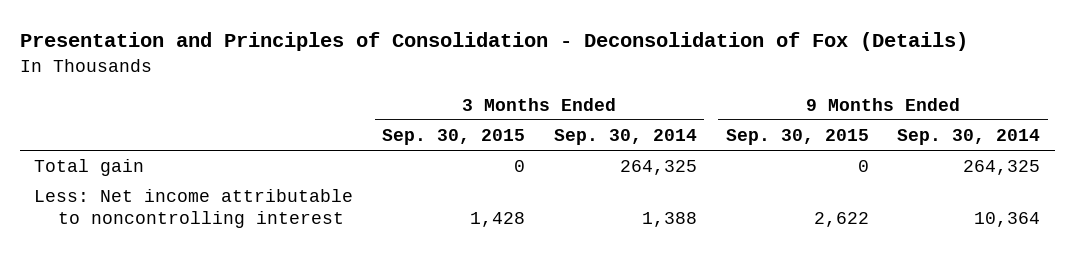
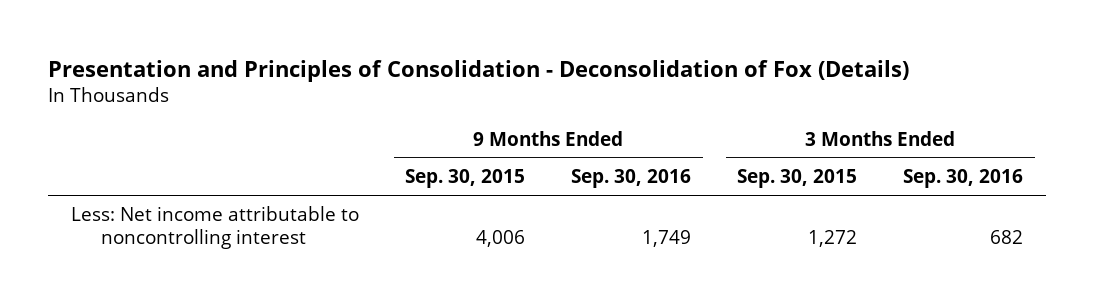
- | 3 Months Ended Sep. 30, 2015 | 3 Months Ended Sep. 30, 2014 | 9 Months Ended Sep. 30, 2015 | 9 Months Ended Sep. 30, 2014
+ | 9 Months Ended Sep. 30, 2015 | 9 Months Ended Sep. 30, 2016 | 3 Months Ended Sep. 30, 2015 | 3 Months Ended Sep. 30, 2016
- Total gain | 0 | 264,325 | 0 | 264,325
- Less: Net income attributable to noncontrolling interest | 1,428 | 1,388 | 2,622 | 10,364
+ Less: Net income attributable to noncontrolling interest | 4,006 | 1,749 | 1,272 | 682

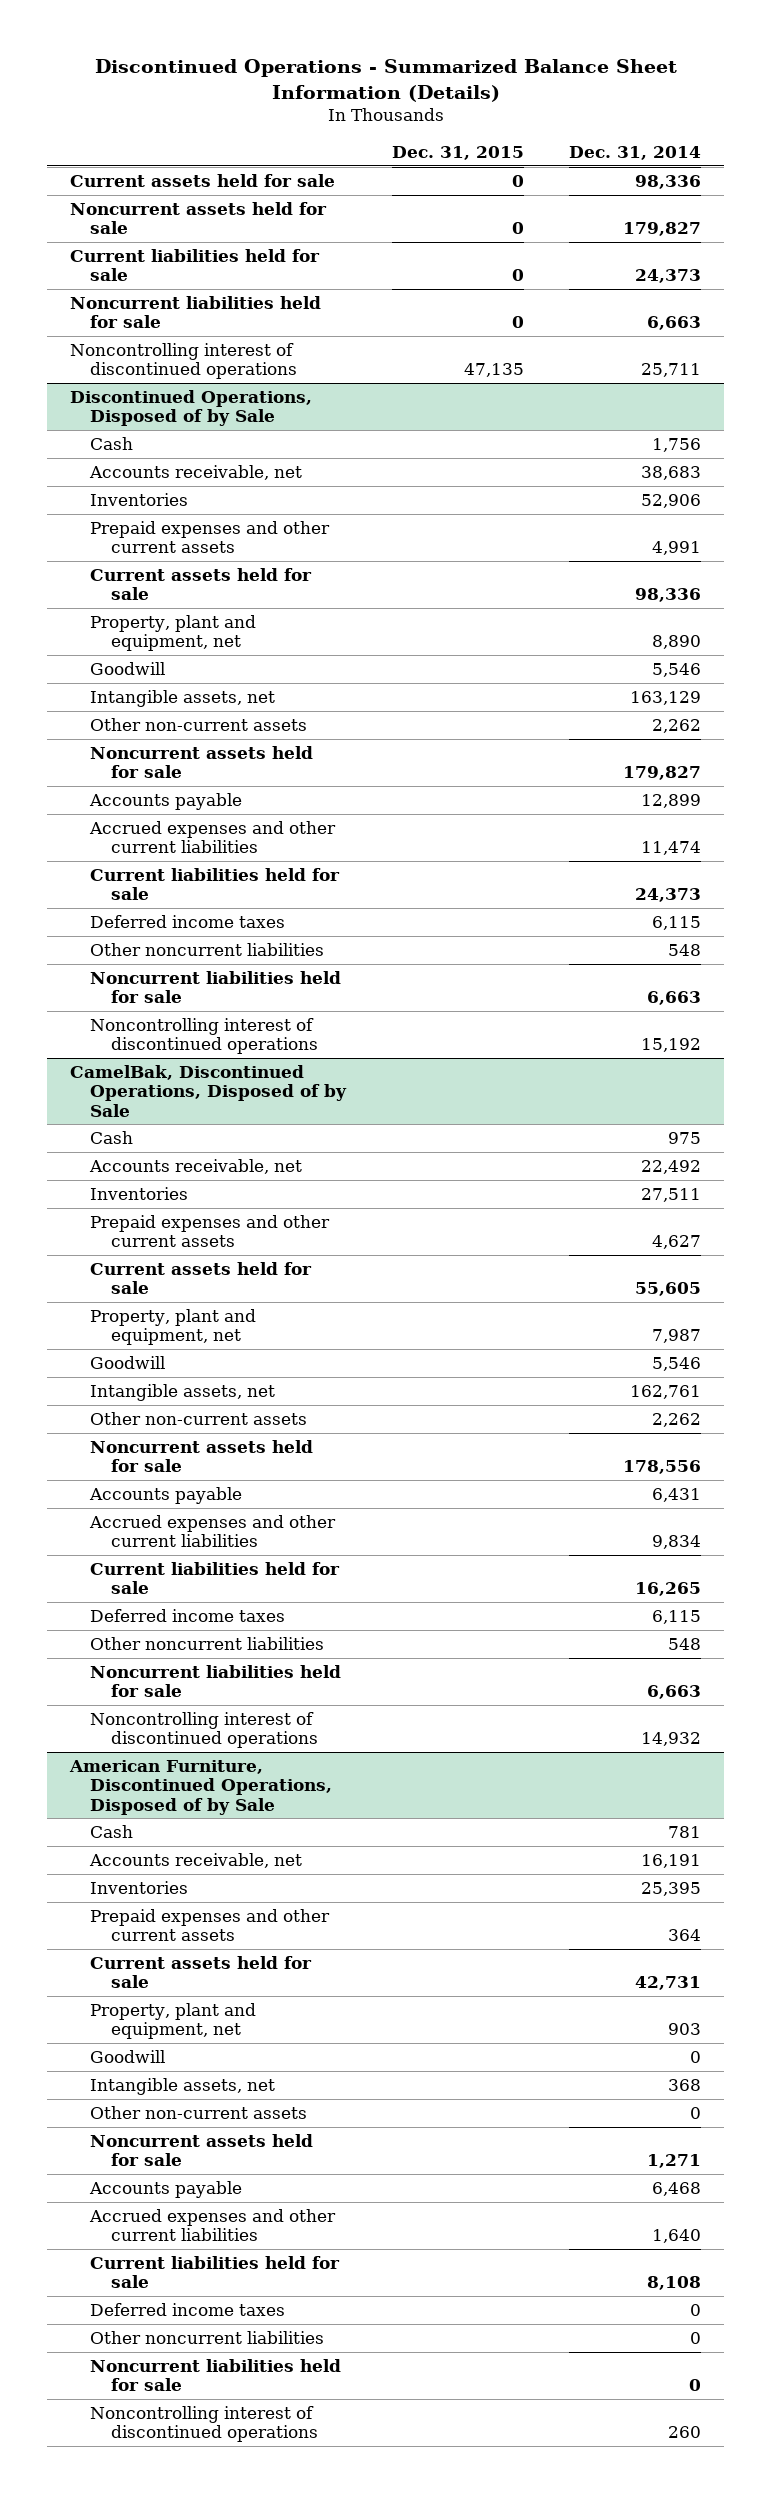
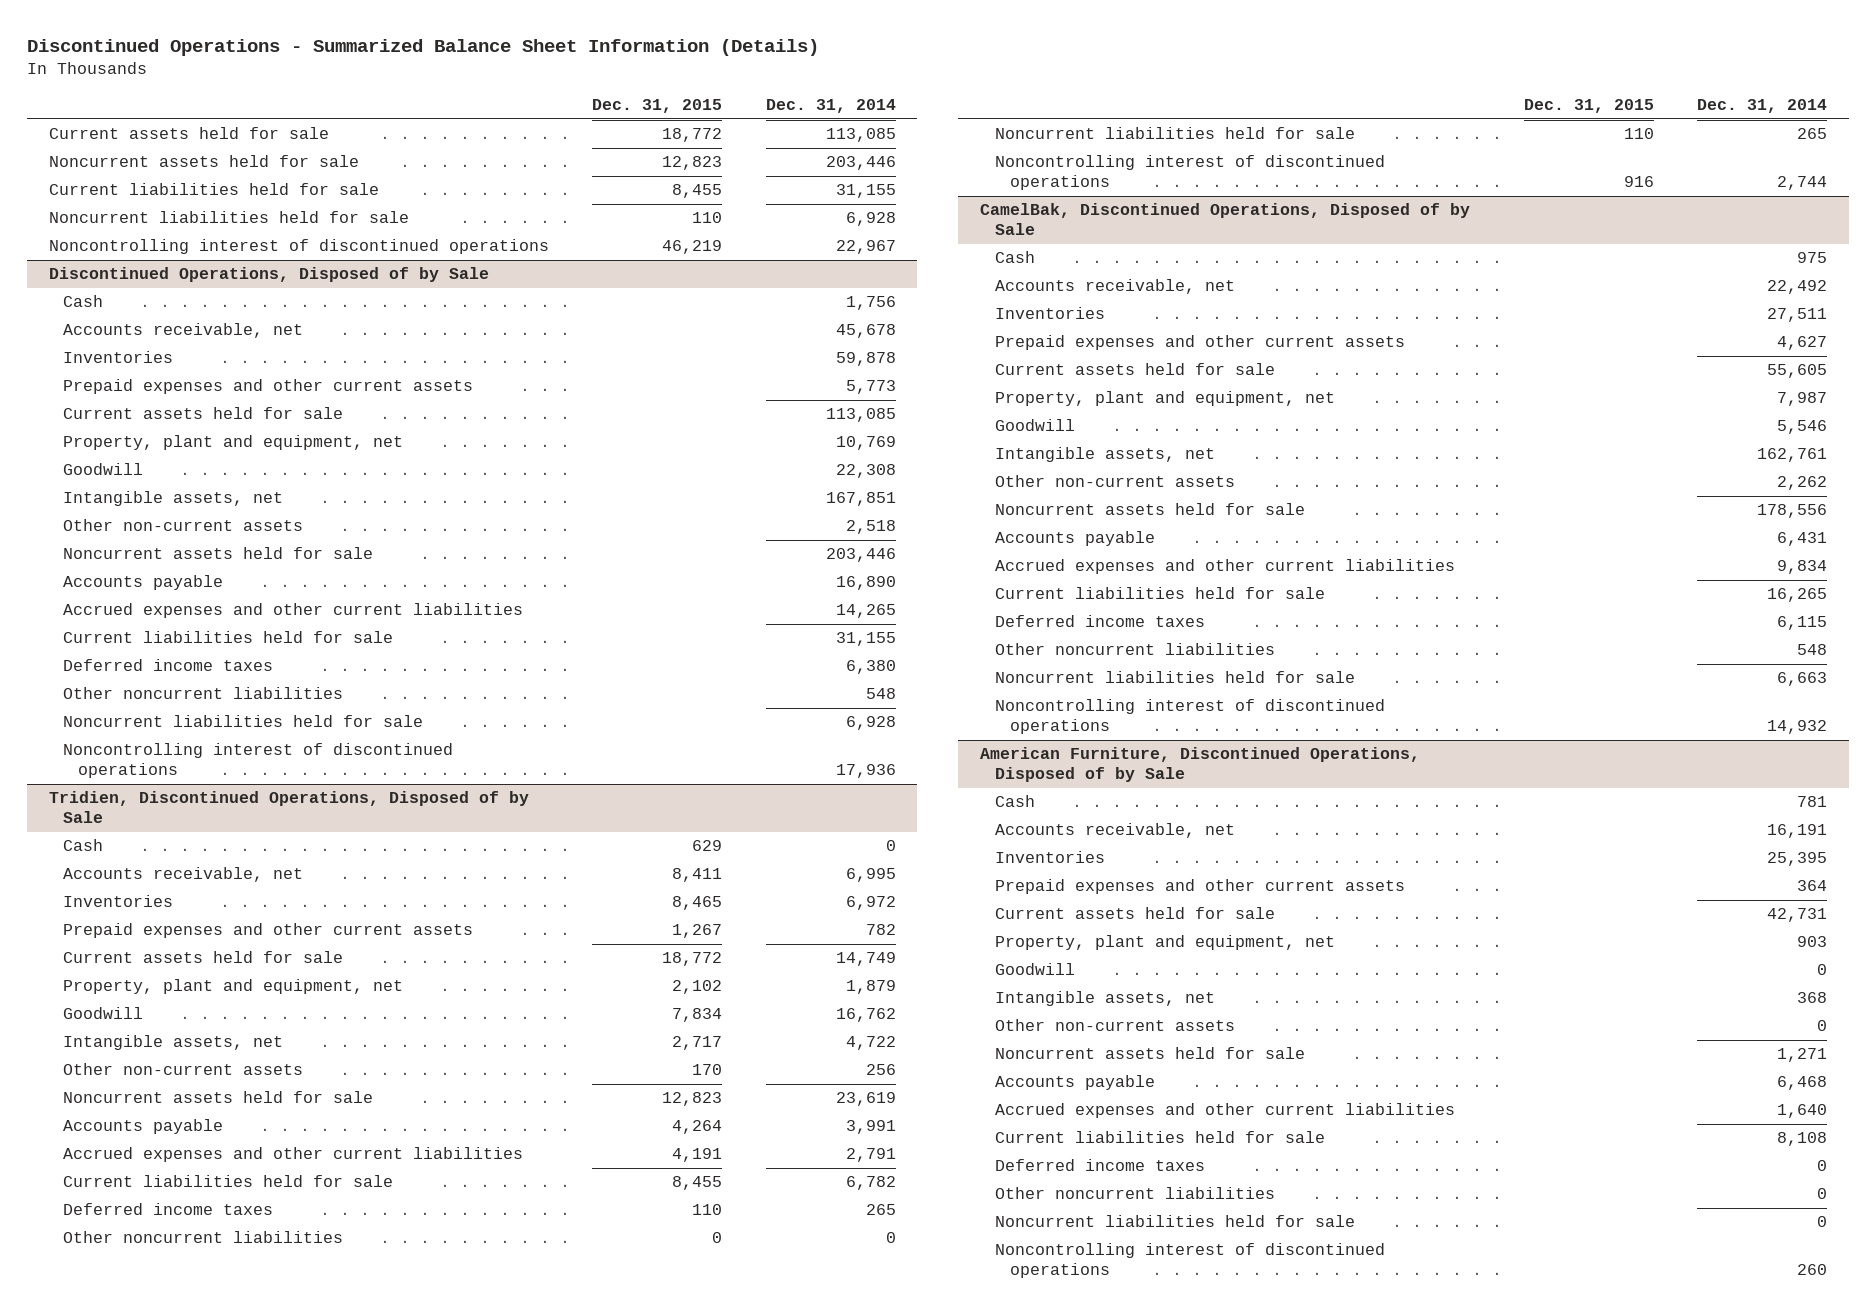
- Current assets held for sale | 0 | 98,336
- Noncurrent assets held for sale | 0 | 179,827
- Current liabilities held for sale | 0 | 24,373
- Noncurrent liabilities held for sale | 0 | 6,663
- Noncontrolling interest of discontinued operations | 47,135 | 25,711
+ Current assets held for sale | 18,772 | 113,085
+ Noncurrent assets held for sale | 12,823 | 203,446
+ Current liabilities held for sale | 8,455 | 31,155
+ Noncurrent liabilities held for sale | 110 | 6,928
+ Noncontrolling interest of discontinued operations | 46,219 | 22,967
@ Discontinued Operations, Disposed of by Sale
- Accounts receivable, net | | 38,683
- Inventories | | 52,906
- Prepaid expenses and other current assets | | 4,991
- Current assets held for sale | | 98,336
- Property, plant and equipment, net | | 8,890
- Goodwill | | 5,546
- Intangible assets, net | | 163,129
- Other non-current assets | | 2,262
- Noncurrent assets held for sale | | 179,827
- Accounts payable | | 12,899
- Accrued expenses and other current liabilities | | 11,474
- Current liabilities held for sale | | 24,373
- Deferred income taxes | | 6,115
+ Accounts receivable, net | | 45,678
+ Inventories | | 59,878
+ Prepaid expenses and other current assets | | 5,773
+ Current assets held for sale | | 113,085
+ Property, plant and equipment, net | | 10,769
+ Goodwill | | 22,308
+ Intangible assets, net | | 167,851
+ Other non-current assets | | 2,518
+ Noncurrent assets held for sale | | 203,446
+ Accounts payable | | 16,890
+ Accrued expenses and other current liabilities | | 14,265
+ Current liabilities held for sale | | 31,155
+ Deferred income taxes | | 6,380
- Noncurrent liabilities held for sale | | 6,663
- Noncontrolling interest of discontinued operations | | 15,192
+ Noncurrent liabilities held for sale | | 6,928
+ Noncontrolling interest of discontinued operations | | 17,936
+ Tridien, Discontinued Operations, Disposed of by Sale
+ Cash | 629 | 0
+ Accounts receivable, net | 8,411 | 6,995
+ Inventories | 8,465 | 6,972
+ Prepaid expenses and other current assets | 1,267 | 782
+ Current assets held for sale | 18,772 | 14,749
+ Property, plant and equipment, net | 2,102 | 1,879
+ Goodwill | 7,834 | 16,762
+ Intangible assets, net | 2,717 | 4,722
+ Other non-current assets | 170 | 256
+ Noncurrent assets held for sale | 12,823 | 23,619
+ Accounts payable | 4,264 | 3,991
+ Accrued expenses and other current liabilities | 4,191 | 2,791
+ Current liabilities held for sale | 8,455 | 6,782
+ Deferred income taxes | 110 | 265
+ Other noncurrent liabilities | 0 | 0
+ Noncurrent liabilities held for sale | 110 | 265
+ Noncontrolling interest of discontinued operations | 916 | 2,744

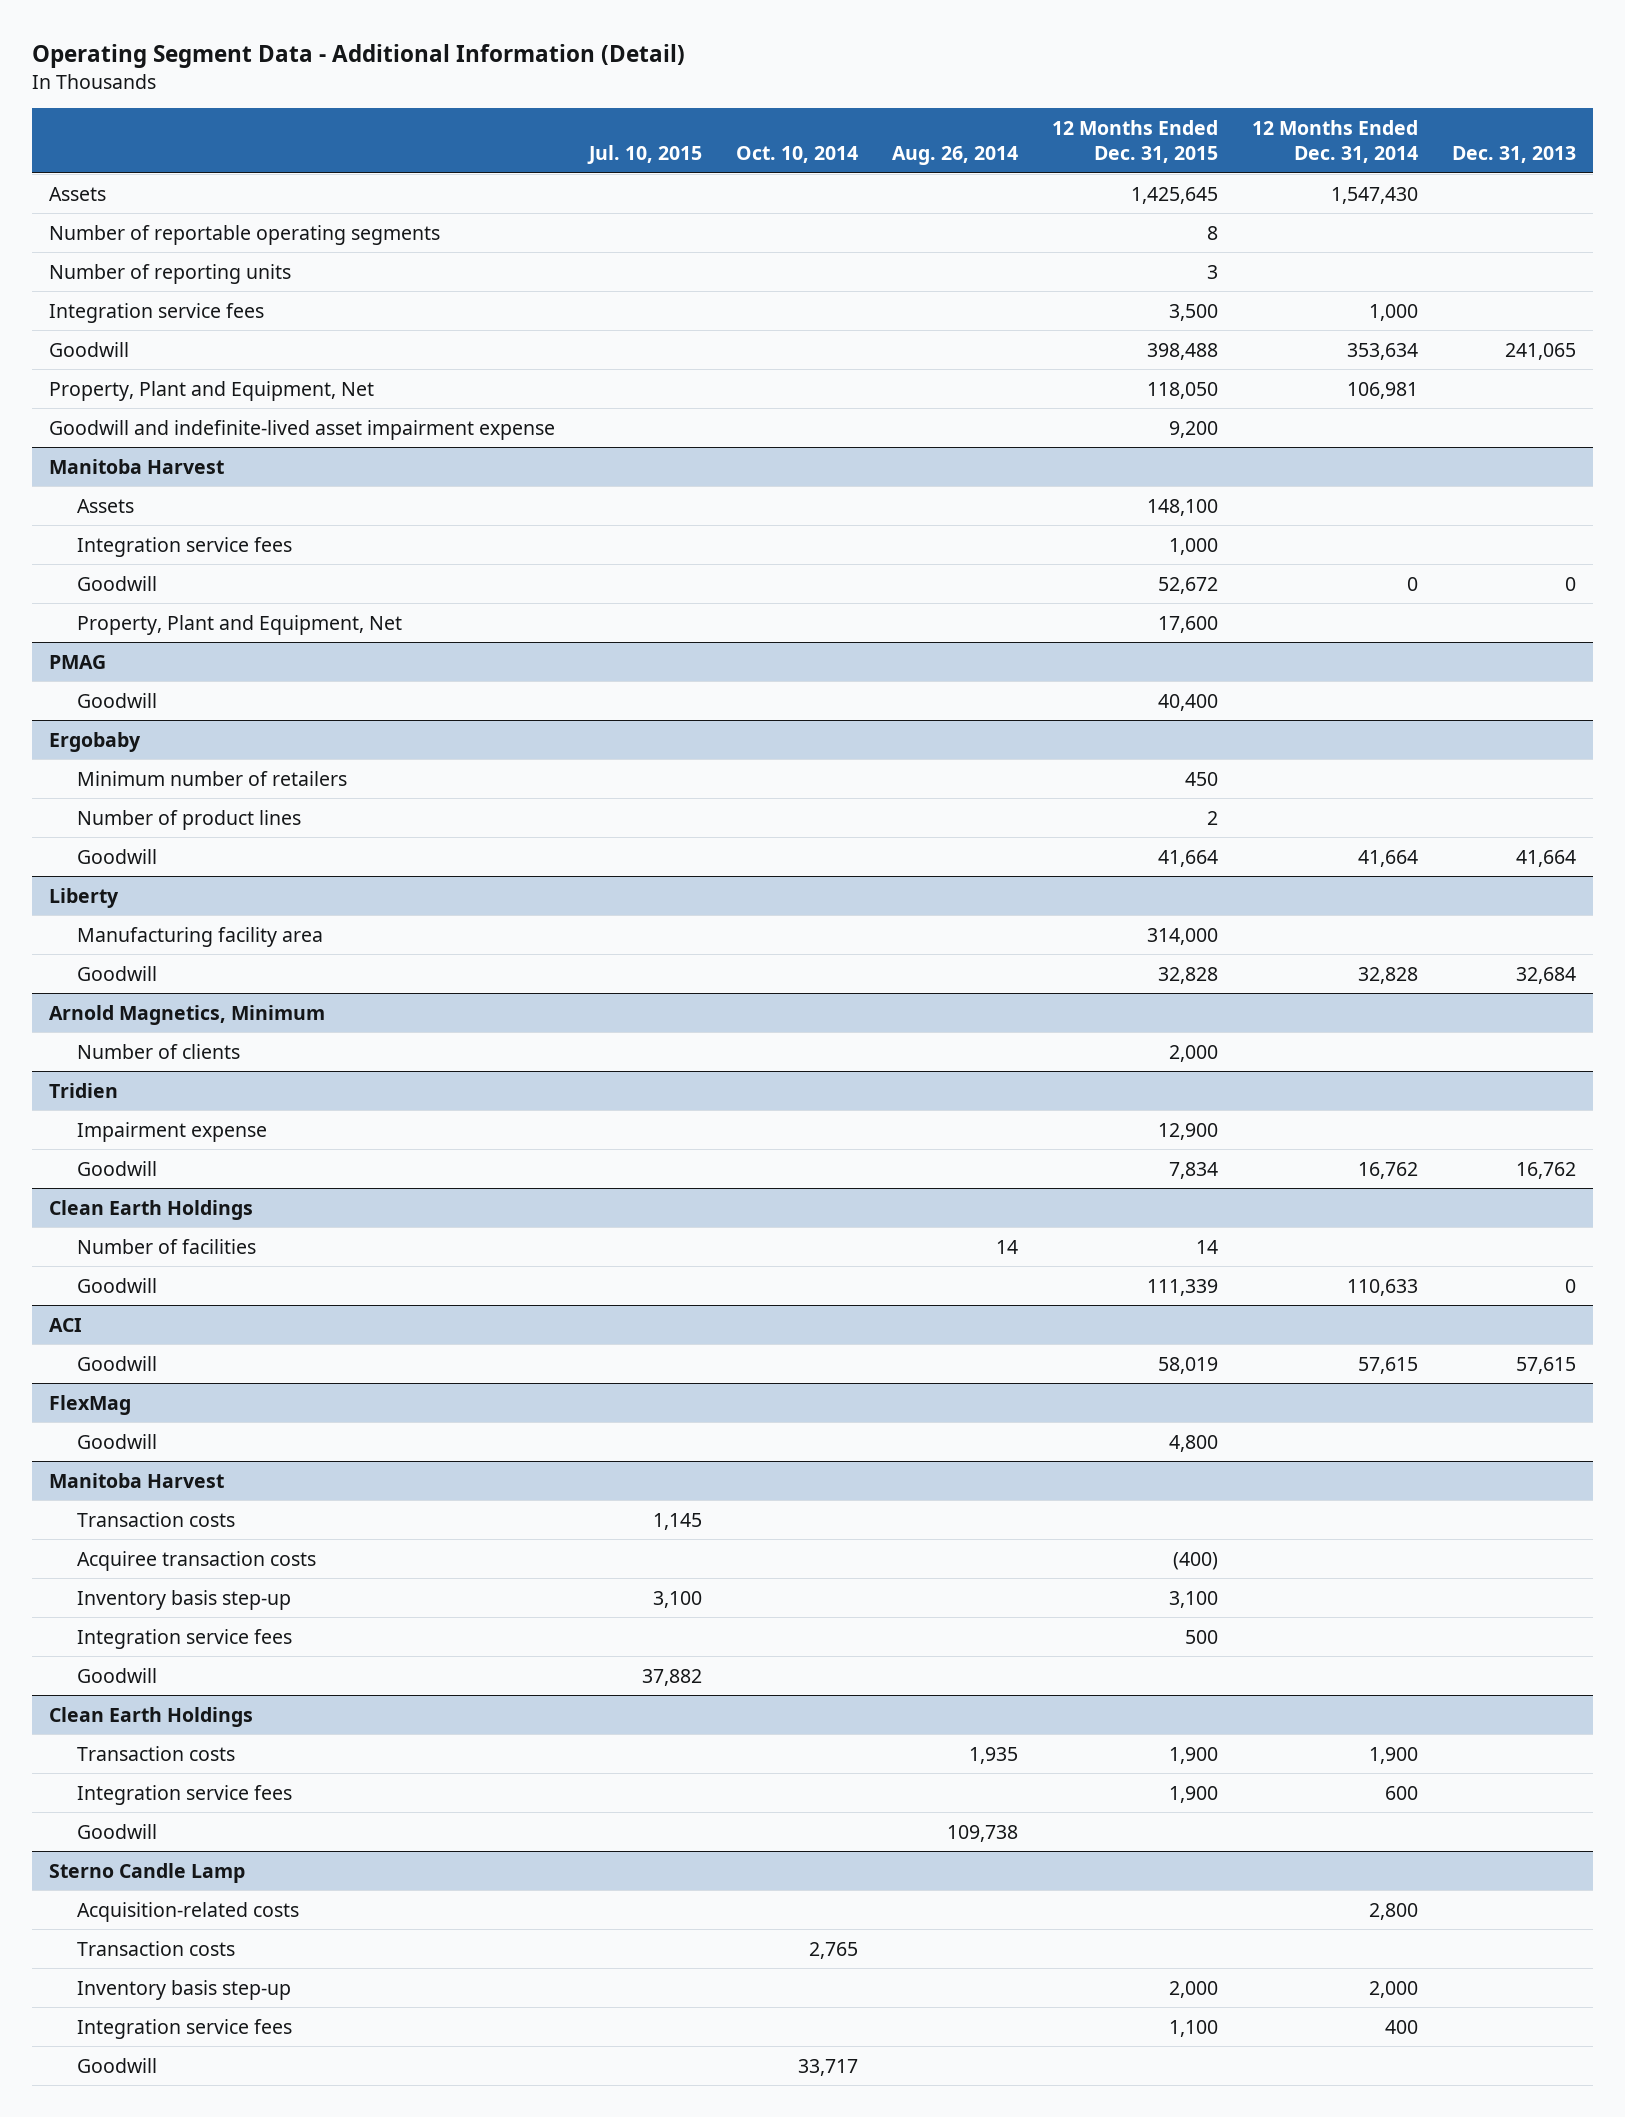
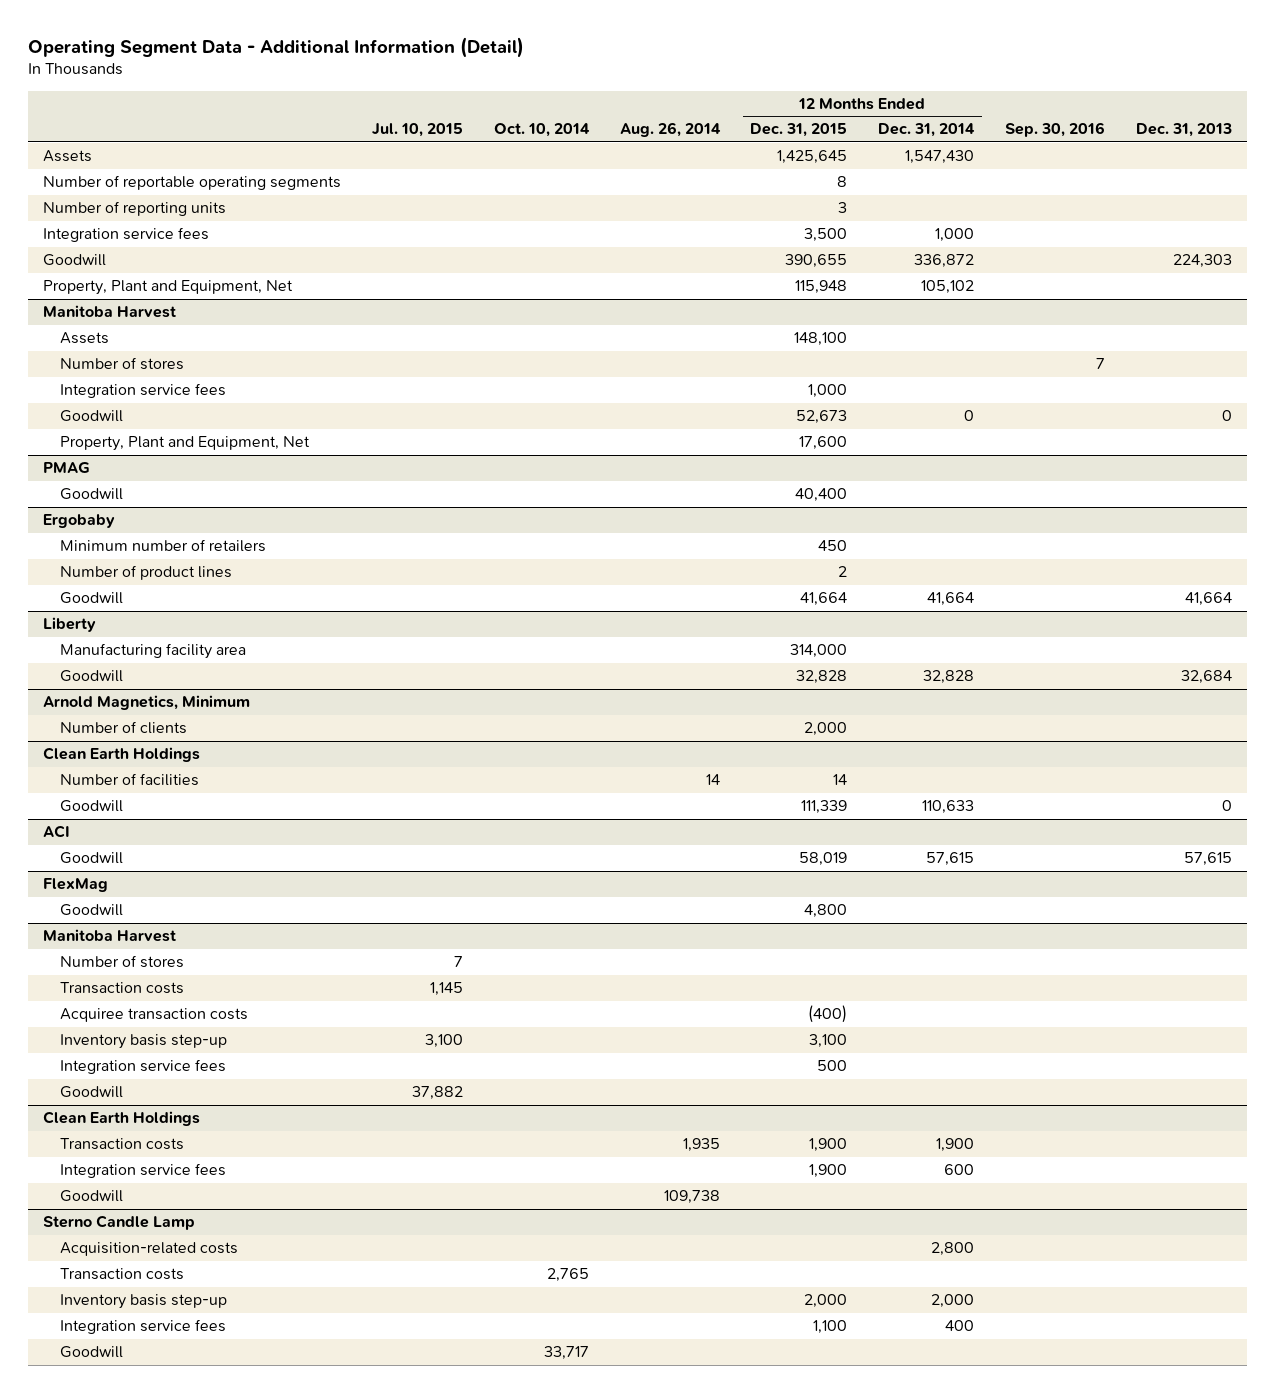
- | Jul. 10, 2015 | Oct. 10, 2014 | Aug. 26, 2014 | 12 Months Ended Dec. 31, 2015 | 12 Months Ended Dec. 31, 2014 | Dec. 31, 2013
+ | Jul. 10, 2015 | Oct. 10, 2014 | Aug. 26, 2014 | 12 Months Ended Dec. 31, 2015 | 12 Months Ended Dec. 31, 2014 | Sep. 30, 2016 | Dec. 31, 2013
- Goodwill | | | | 398,488 | 353,634 | 241,065
- Property, Plant and Equipment, Net | | | | 118,050 | 106,981 |
- Goodwill and indefinite-lived asset impairment expense | | | | 9,200 | |
+ Goodwill | | | | 390,655 | 336,872 | | 224,303
+ Property, Plant and Equipment, Net | | | | 115,948 | 105,102 | |
@ Manitoba Harvest
+ Number of stores | | | | | | 7 |
- Goodwill | | | | 52,672 | 0 | 0
+ Goodwill | | | | 52,673 | 0 | | 0
- Tridien
- Impairment expense | | | | 12,900 | |
- Goodwill | | | | 7,834 | 16,762 | 16,762
@ Manitoba Harvest
+ Number of stores | 7 | | | | | |

